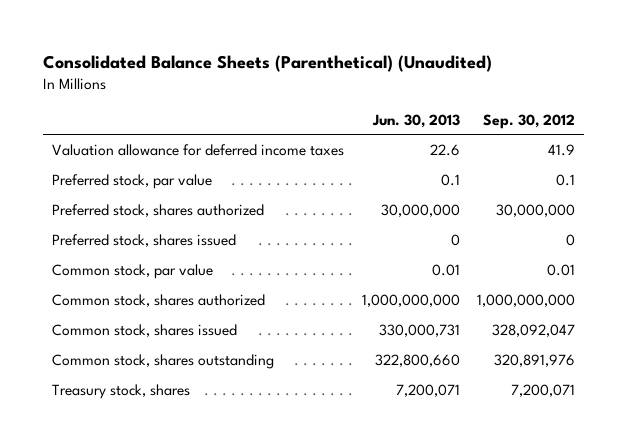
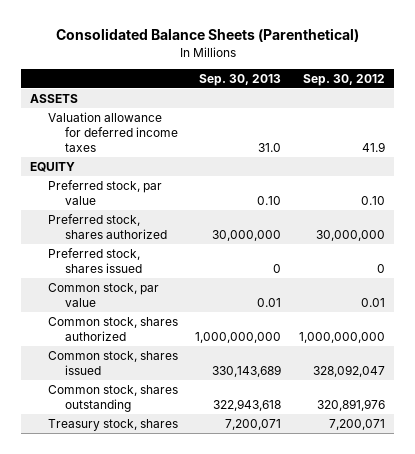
- Consolidated Balance Sheets (Parenthetical) (Unaudited)
+ Consolidated Balance Sheets (Parenthetical)
- | Jun. 30, 2013 | Sep. 30, 2012
+ | Sep. 30, 2013 | Sep. 30, 2012
+ ASSETS
- Preferred stock, par value | 0.1 | 0.1
+ EQUITY
+ Preferred stock, par value | 0.10 | 0.10

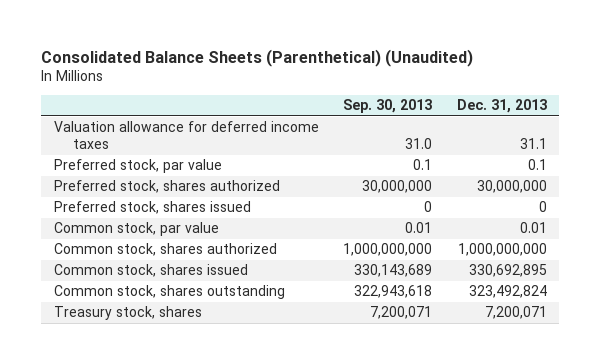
- Consolidated Balance Sheets (Parenthetical)
+ Consolidated Balance Sheets (Parenthetical) (Unaudited)
- | Sep. 30, 2013 | Sep. 30, 2012
+ | Sep. 30, 2013 | Dec. 31, 2013
- ASSETS
- EQUITY
- Preferred stock, par value | 0.10 | 0.10
+ Preferred stock, par value | 0.1 | 0.1

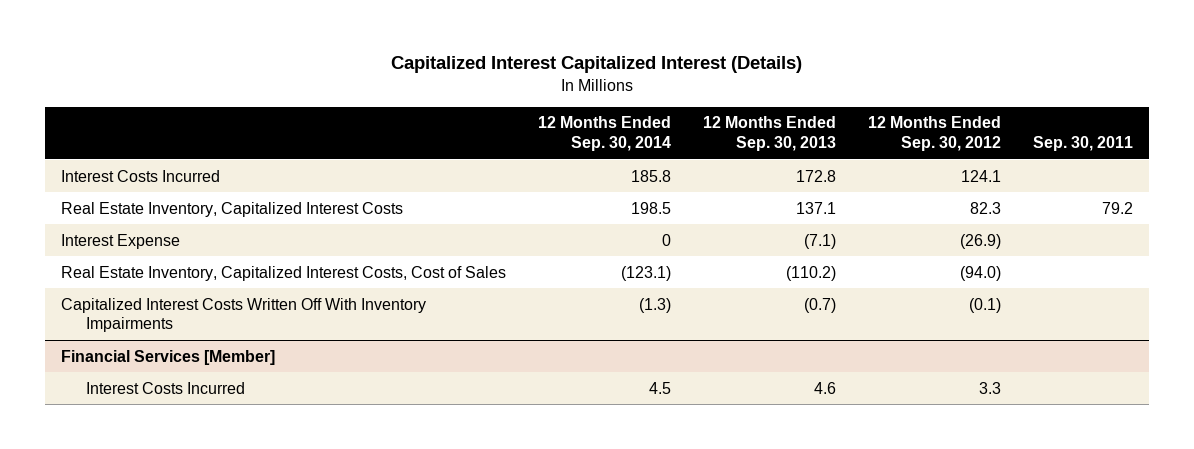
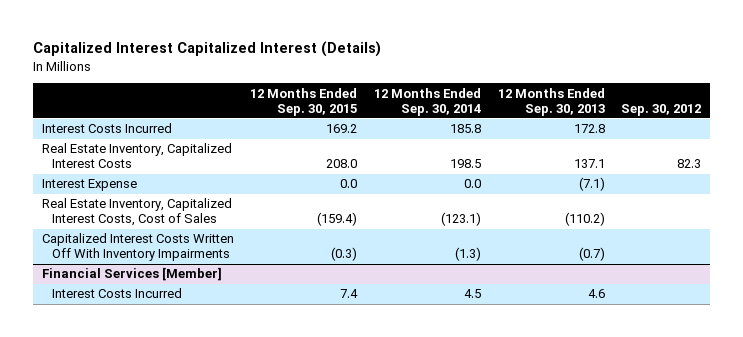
- | 12 Months Ended Sep. 30, 2014 | 12 Months Ended Sep. 30, 2013 | 12 Months Ended Sep. 30, 2012 | Sep. 30, 2011
+ | 12 Months Ended Sep. 30, 2015 | 12 Months Ended Sep. 30, 2014 | 12 Months Ended Sep. 30, 2013 | Sep. 30, 2012
- Interest Expense | 0 | (7.1) | (26.9) |
+ Interest Expense | 0.0 | 0.0 | (7.1) |

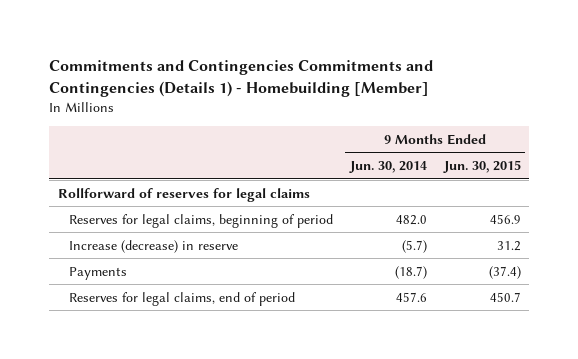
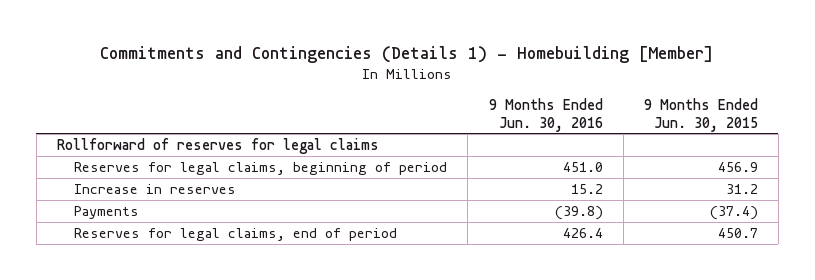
- Commitments and Contingencies Commitments and Contingencies (Details 1) - Homebuilding [Member]
+ Commitments and Contingencies (Details 1) - Homebuilding [Member]
- | 9 Months Ended Jun. 30, 2014 | 9 Months Ended Jun. 30, 2015
+ | 9 Months Ended Jun. 30, 2016 | 9 Months Ended Jun. 30, 2015
- Increase (decrease) in reserve | (5.7) | 31.2
+ Increase in reserves | 15.2 | 31.2

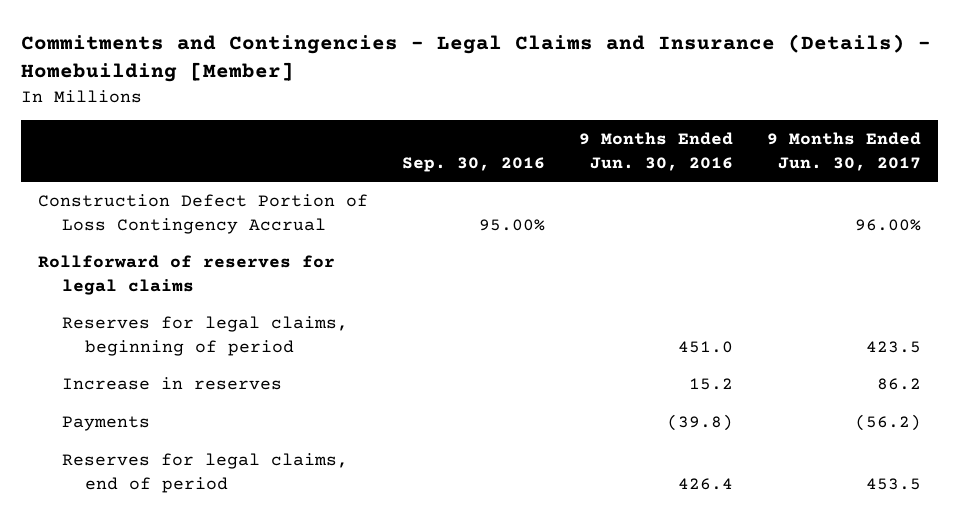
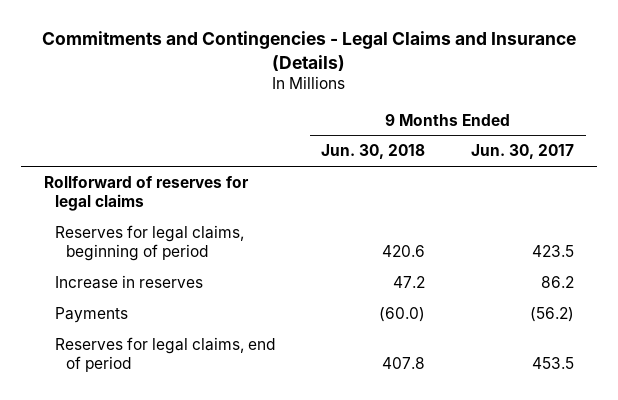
- Commitments and Contingencies - Legal Claims and Insurance (Details) - Homebuilding [Member]
+ Commitments and Contingencies - Legal Claims and Insurance (Details)
- | Sep. 30, 2016 | 9 Months Ended Jun. 30, 2016 | 9 Months Ended Jun. 30, 2017
+ | 9 Months Ended Jun. 30, 2018 | 9 Months Ended Jun. 30, 2017
- Construction Defect Portion of Loss Contingency Accrual | 95.00% | | 96.00%

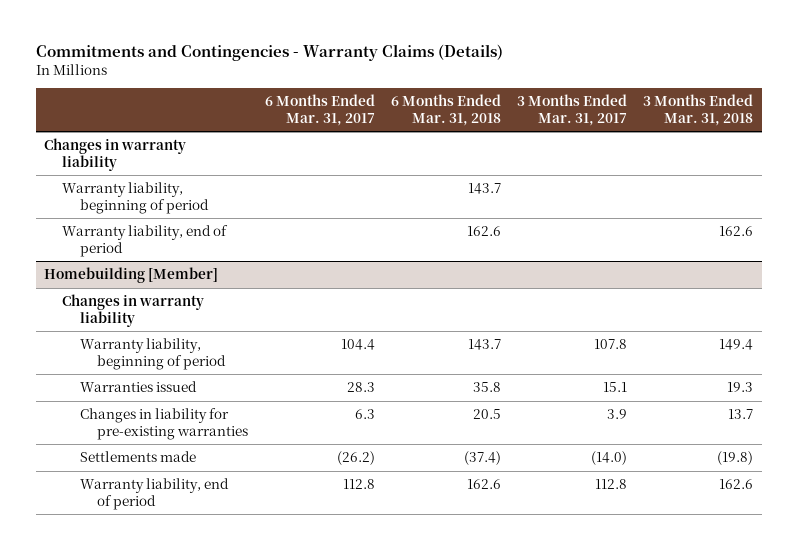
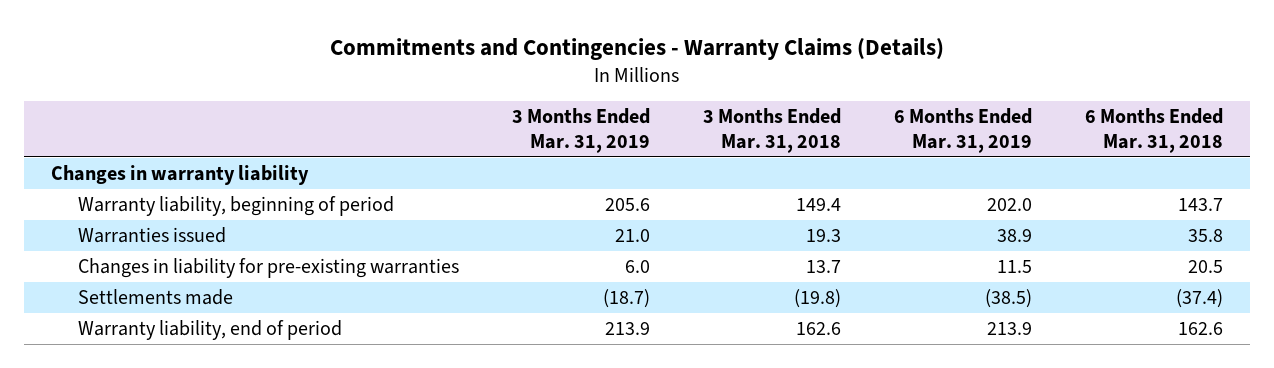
- | 6 Months Ended Mar. 31, 2017 | 6 Months Ended Mar. 31, 2018 | 3 Months Ended Mar. 31, 2017 | 3 Months Ended Mar. 31, 2018
+ | 3 Months Ended Mar. 31, 2019 | 3 Months Ended Mar. 31, 2018 | 6 Months Ended Mar. 31, 2019 | 6 Months Ended Mar. 31, 2018
- Warranty liability, beginning of period | | 143.7 | |
- Warranty liability, end of period | | 162.6 | | 162.6
- Homebuilding [Member]
- Changes in warranty liability

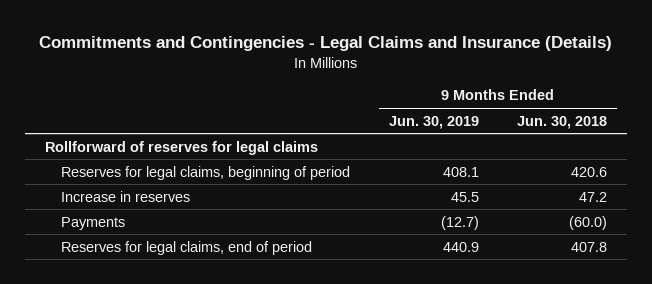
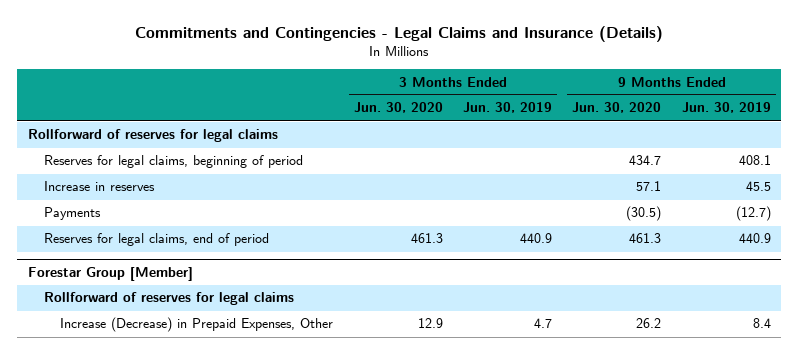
- | 9 Months Ended Jun. 30, 2019 | 9 Months Ended Jun. 30, 2018
+ | 3 Months Ended Jun. 30, 2020 | 3 Months Ended Jun. 30, 2019 | 9 Months Ended Jun. 30, 2020 | 9 Months Ended Jun. 30, 2019
+ Forestar Group [Member]
+ Rollforward of reserves for legal claims
+ Increase (Decrease) in Prepaid Expenses, Other | 12.9 | 4.7 | 26.2 | 8.4

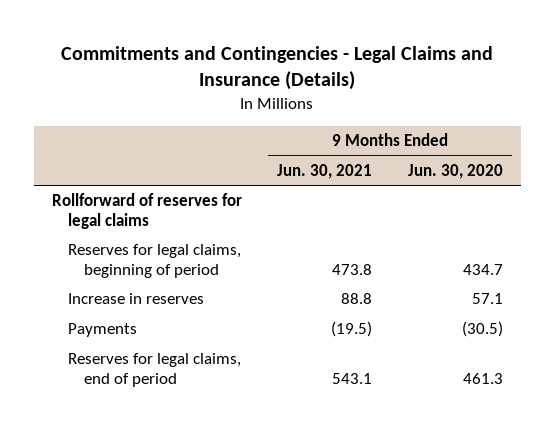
- | 3 Months Ended Jun. 30, 2020 | 3 Months Ended Jun. 30, 2019 | 9 Months Ended Jun. 30, 2020 | 9 Months Ended Jun. 30, 2019
+ | 9 Months Ended Jun. 30, 2021 | 9 Months Ended Jun. 30, 2020
- Forestar Group [Member]
- Rollforward of reserves for legal claims
- Increase (Decrease) in Prepaid Expenses, Other | 12.9 | 4.7 | 26.2 | 8.4

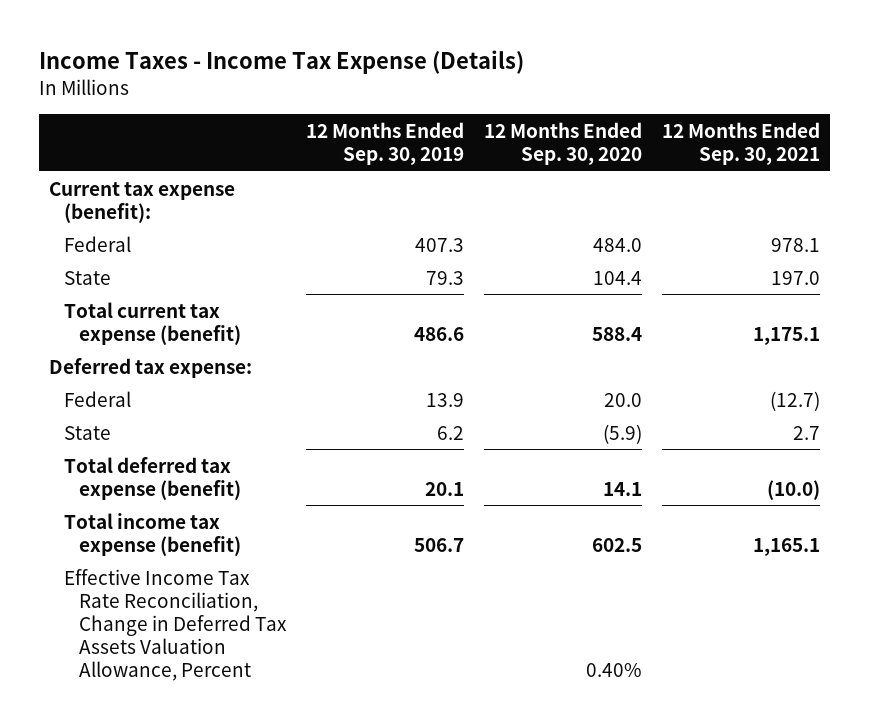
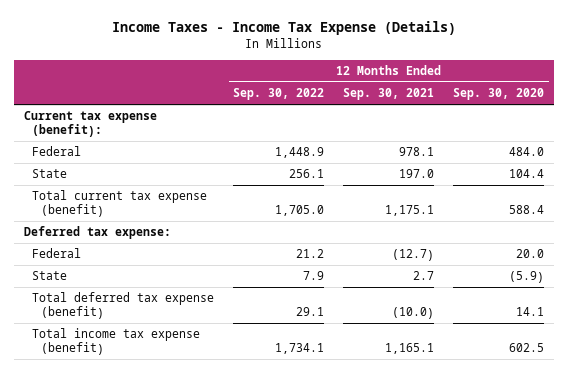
- | 12 Months Ended Sep. 30, 2019 | 12 Months Ended Sep. 30, 2020 | 12 Months Ended Sep. 30, 2021
+ | 12 Months Ended Sep. 30, 2022 | 12 Months Ended Sep. 30, 2021 | 12 Months Ended Sep. 30, 2020
- Effective Income Tax Rate Reconciliation, Change in Deferred Tax Assets Valuation Allowance, Percent | | 0.40% |

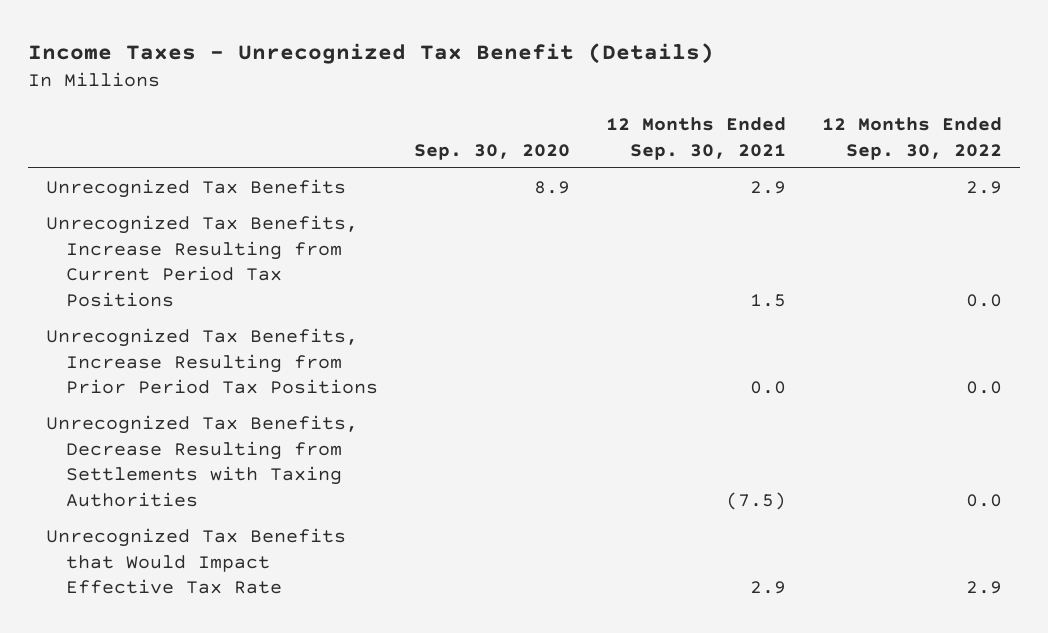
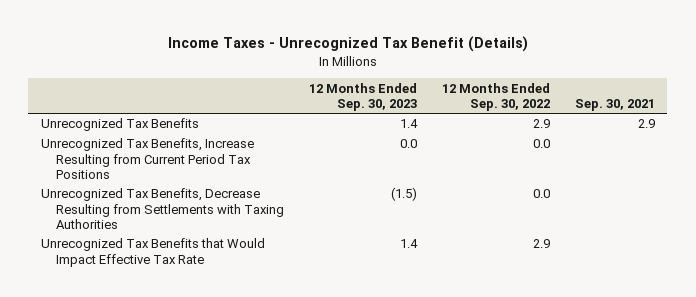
- | Sep. 30, 2020 | 12 Months Ended Sep. 30, 2021 | 12 Months Ended Sep. 30, 2022
+ | 12 Months Ended Sep. 30, 2023 | 12 Months Ended Sep. 30, 2022 | Sep. 30, 2021
- Unrecognized Tax Benefits, Increase Resulting from Prior Period Tax Positions | | 0.0 | 0.0

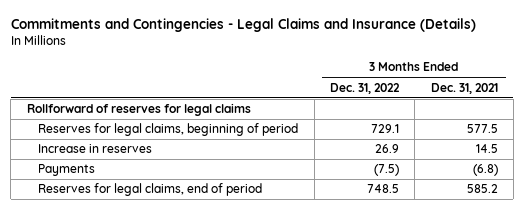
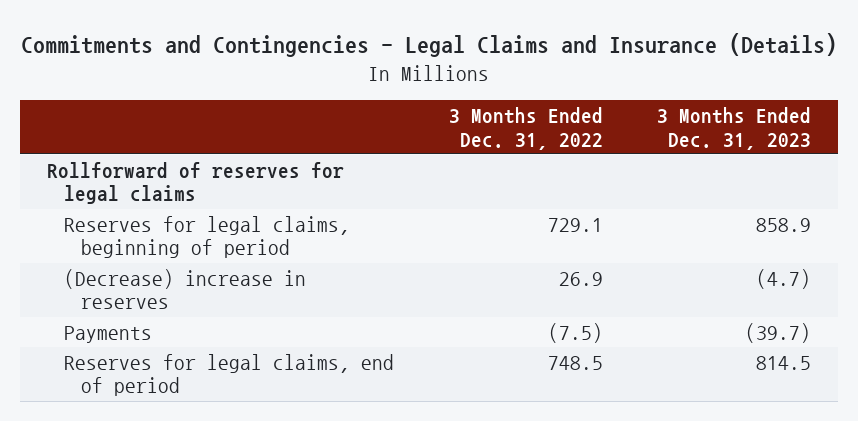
- | 3 Months Ended Dec. 31, 2022 | 3 Months Ended Dec. 31, 2021
+ | 3 Months Ended Dec. 31, 2022 | 3 Months Ended Dec. 31, 2023
- Increase in reserves | 26.9 | 14.5
+ (Decrease) increase in reserves | 26.9 | (4.7)

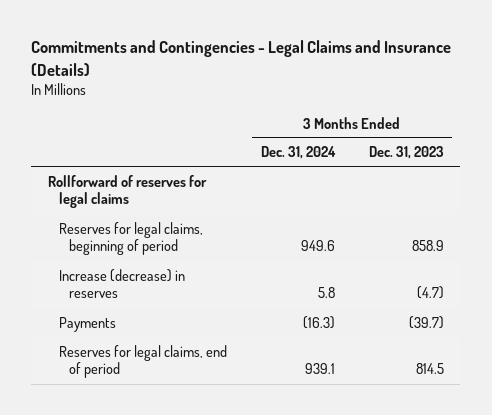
- | 3 Months Ended Dec. 31, 2022 | 3 Months Ended Dec. 31, 2023
+ | 3 Months Ended Dec. 31, 2024 | 3 Months Ended Dec. 31, 2023
- (Decrease) increase in reserves | 26.9 | (4.7)
+ Increase (decrease) in reserves | 5.8 | (4.7)

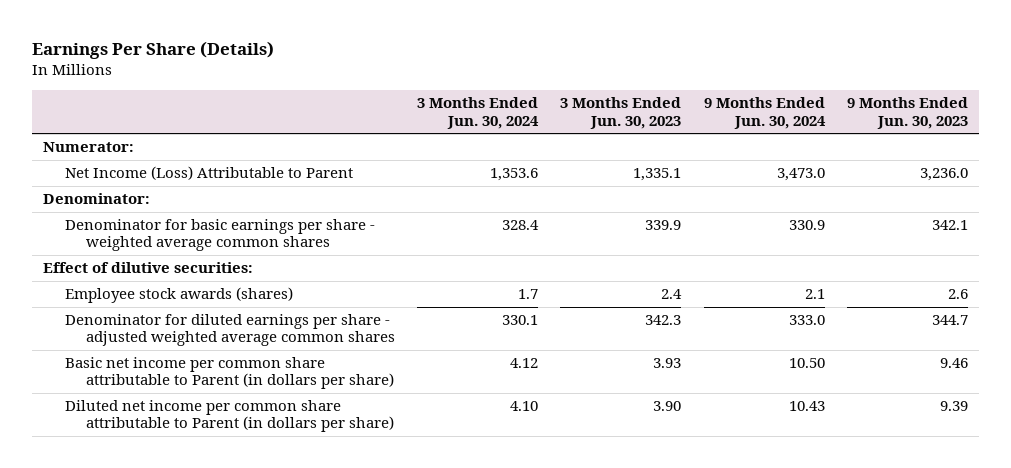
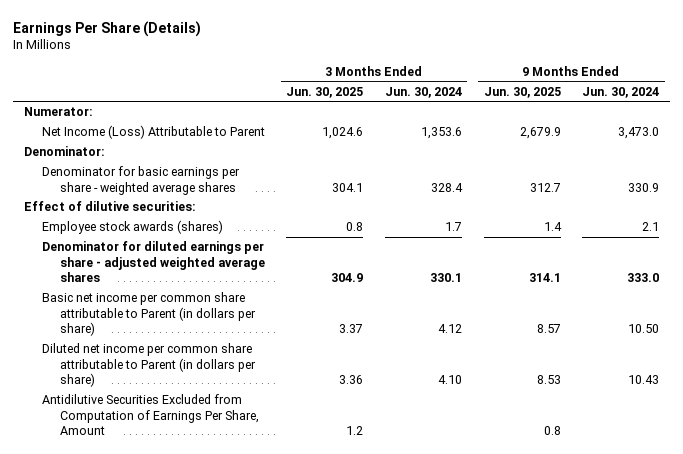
- | 3 Months Ended Jun. 30, 2024 | 3 Months Ended Jun. 30, 2023 | 9 Months Ended Jun. 30, 2024 | 9 Months Ended Jun. 30, 2023
+ | 3 Months Ended Jun. 30, 2025 | 3 Months Ended Jun. 30, 2024 | 9 Months Ended Jun. 30, 2025 | 9 Months Ended Jun. 30, 2024
- Denominator for basic earnings per share - weighted average common shares | 328.4 | 339.9 | 330.9 | 342.1
+ Denominator for basic earnings per share - weighted average shares | 304.1 | 328.4 | 312.7 | 330.9
- Denominator for diluted earnings per share - adjusted weighted average common shares | 330.1 | 342.3 | 333.0 | 344.7
+ Denominator for diluted earnings per share - adjusted weighted average shares | 304.9 | 330.1 | 314.1 | 333.0
+ Antidilutive Securities Excluded from Computation of Earnings Per Share, Amount | 1.2 | | 0.8 |

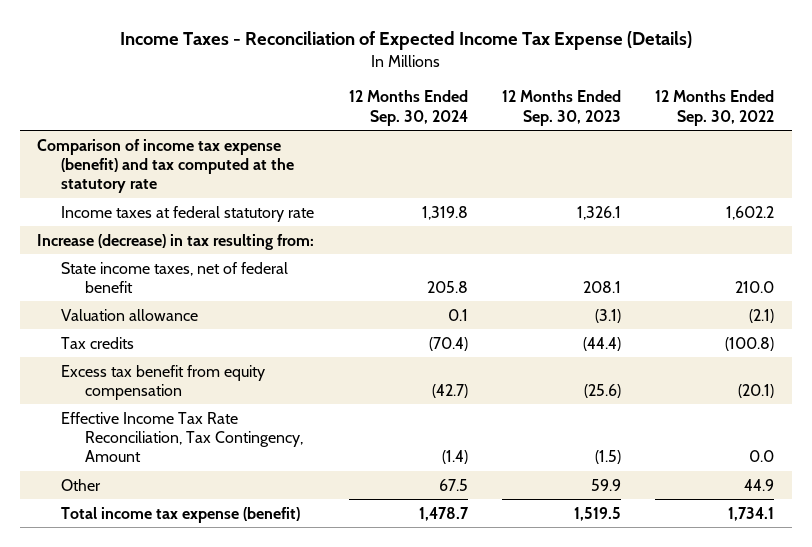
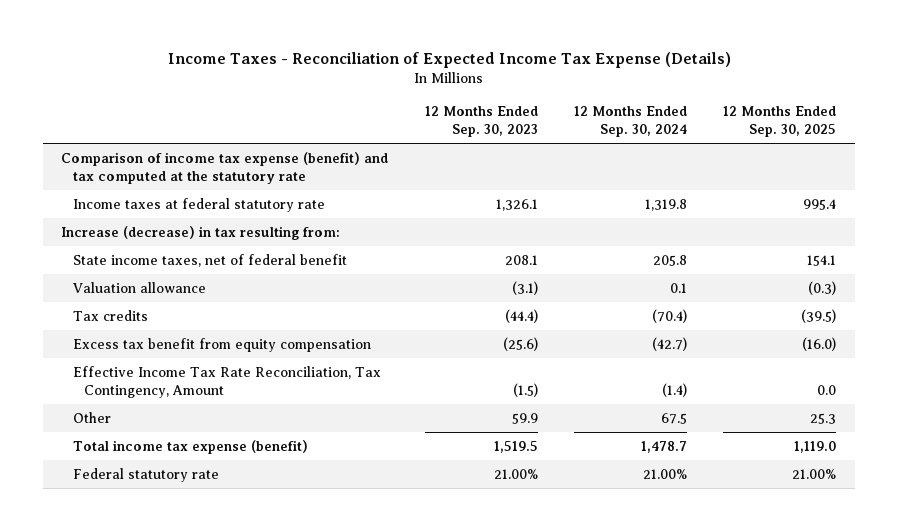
- | 12 Months Ended Sep. 30, 2024 | 12 Months Ended Sep. 30, 2023 | 12 Months Ended Sep. 30, 2022
+ | 12 Months Ended Sep. 30, 2023 | 12 Months Ended Sep. 30, 2024 | 12 Months Ended Sep. 30, 2025
+ Federal statutory rate | 21.00% | 21.00% | 21.00%

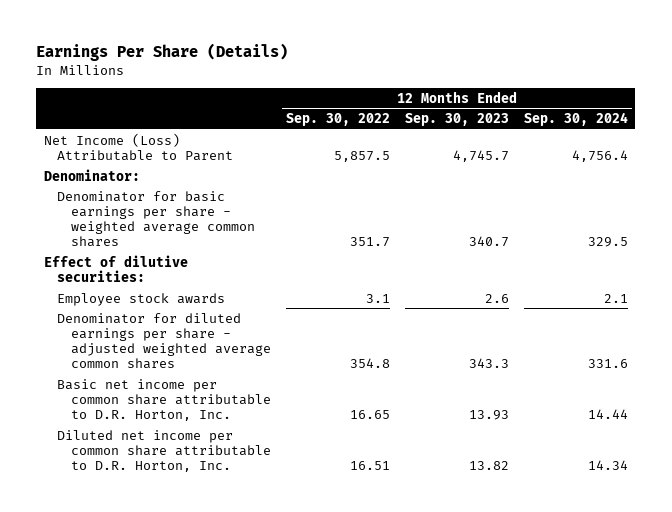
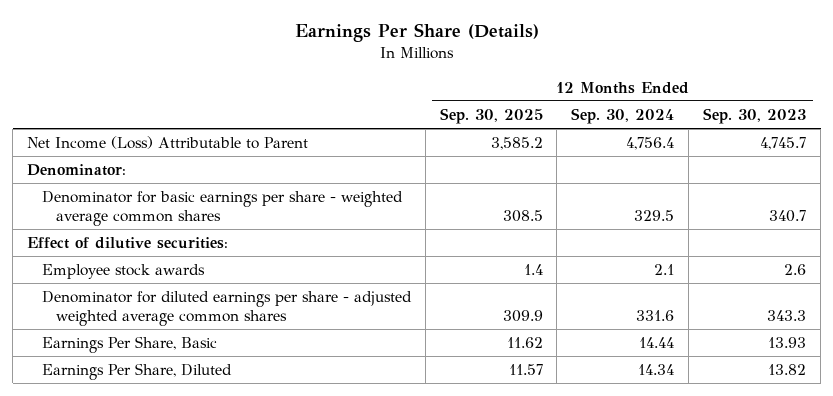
- | 12 Months Ended Sep. 30, 2022 | 12 Months Ended Sep. 30, 2023 | 12 Months Ended Sep. 30, 2024
+ | 12 Months Ended Sep. 30, 2025 | 12 Months Ended Sep. 30, 2024 | 12 Months Ended Sep. 30, 2023
- Basic net income per common share attributable to D.R. Horton, Inc. | 16.65 | 13.93 | 14.44
- Diluted net income per common share attributable to D.R. Horton, Inc. | 16.51 | 13.82 | 14.34
+ Earnings Per Share, Basic | 11.62 | 14.44 | 13.93
+ Earnings Per Share, Diluted | 11.57 | 14.34 | 13.82

